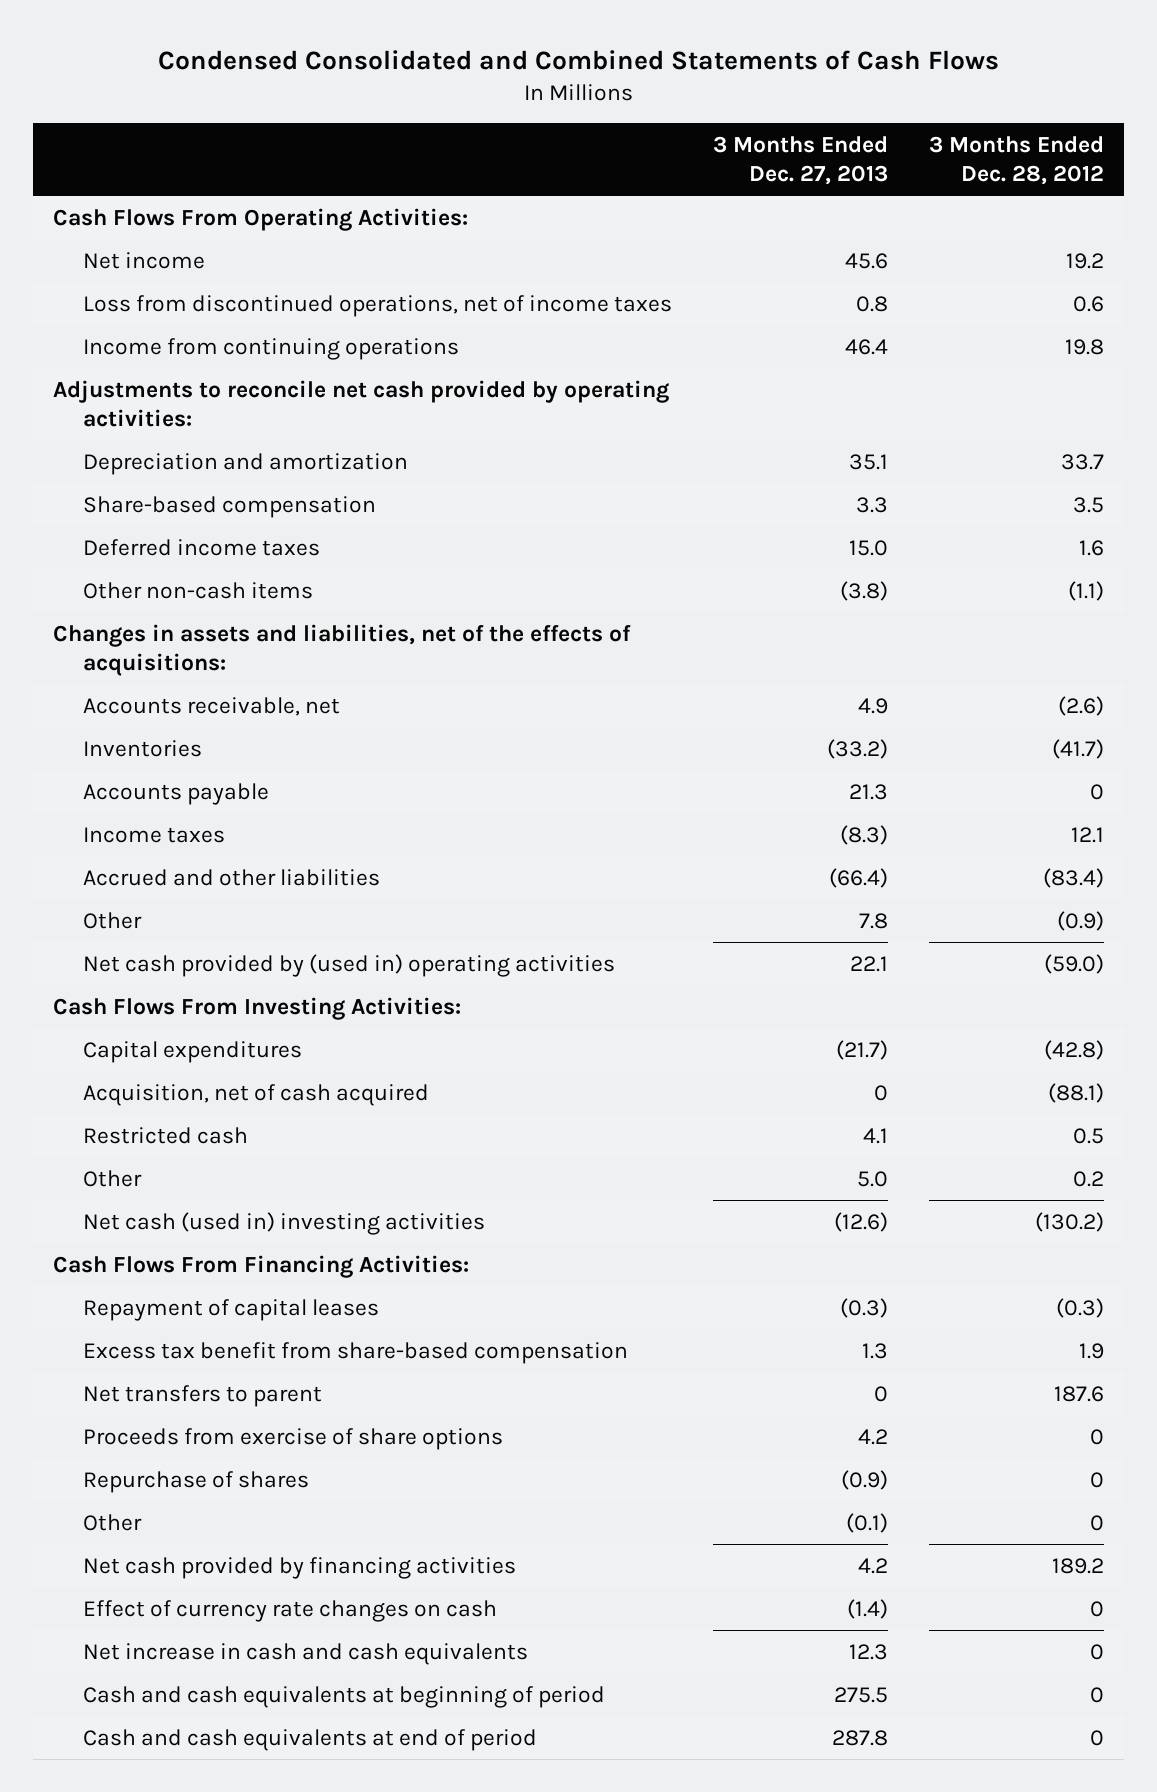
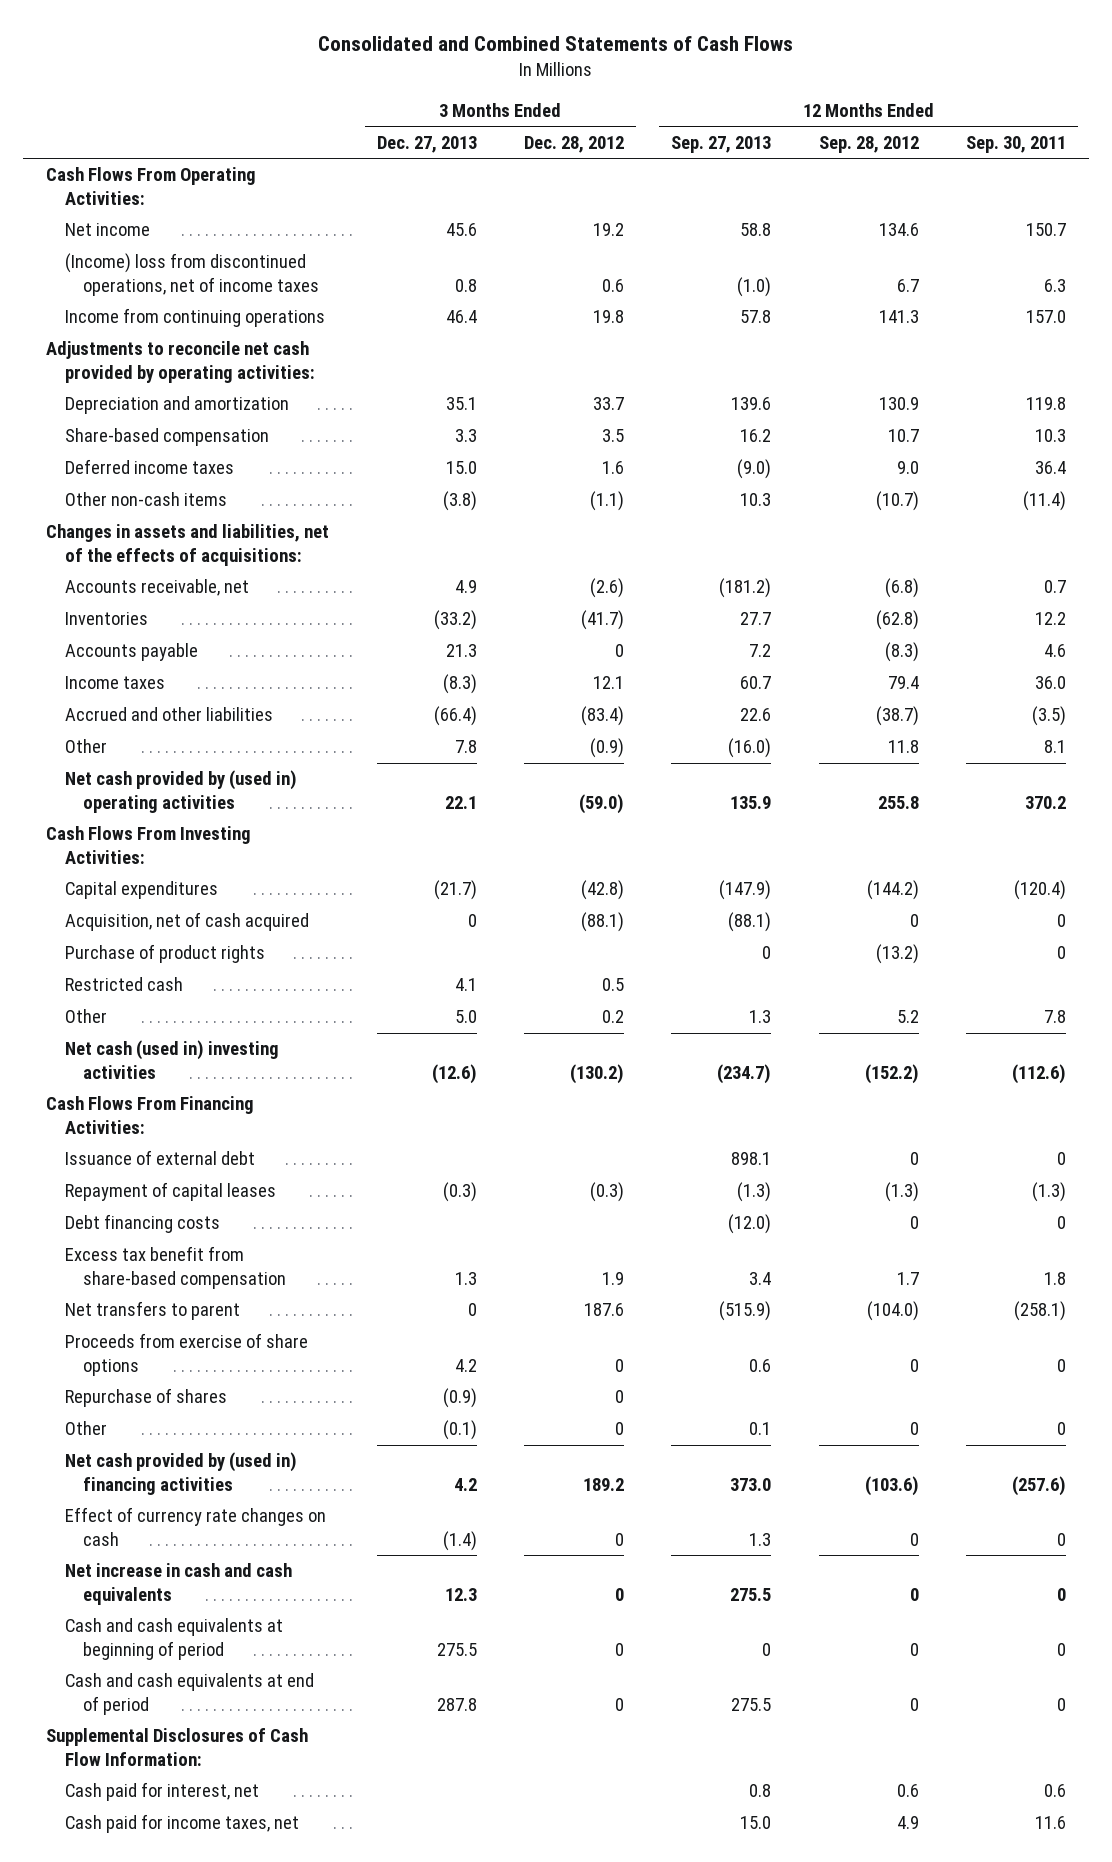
- Condensed Consolidated and Combined Statements of Cash Flows
+ Consolidated and Combined Statements of Cash Flows
- | 3 Months Ended Dec. 27, 2013 | 3 Months Ended Dec. 28, 2012
+ | 3 Months Ended Dec. 27, 2013 | 3 Months Ended Dec. 28, 2012 | 12 Months Ended Sep. 27, 2013 | 12 Months Ended Sep. 28, 2012 | 12 Months Ended Sep. 30, 2011
- Loss from discontinued operations, net of income taxes | 0.8 | 0.6
+ (Income) loss from discontinued operations, net of income taxes | 0.8 | 0.6 | (1.0) | 6.7 | 6.3
+ Purchase of product rights | | | 0 | (13.2) | 0
+ Issuance of external debt | | | 898.1 | 0 | 0
+ Debt financing costs | | | (12.0) | 0 | 0
- Net cash provided by financing activities | 4.2 | 189.2
+ Net cash provided by (used in) financing activities | 4.2 | 189.2 | 373.0 | (103.6) | (257.6)
+ Supplemental Disclosures of Cash Flow Information:
+ Cash paid for interest, net | | | 0.8 | 0.6 | 0.6
+ Cash paid for income taxes, net | | | 15.0 | 4.9 | 11.6

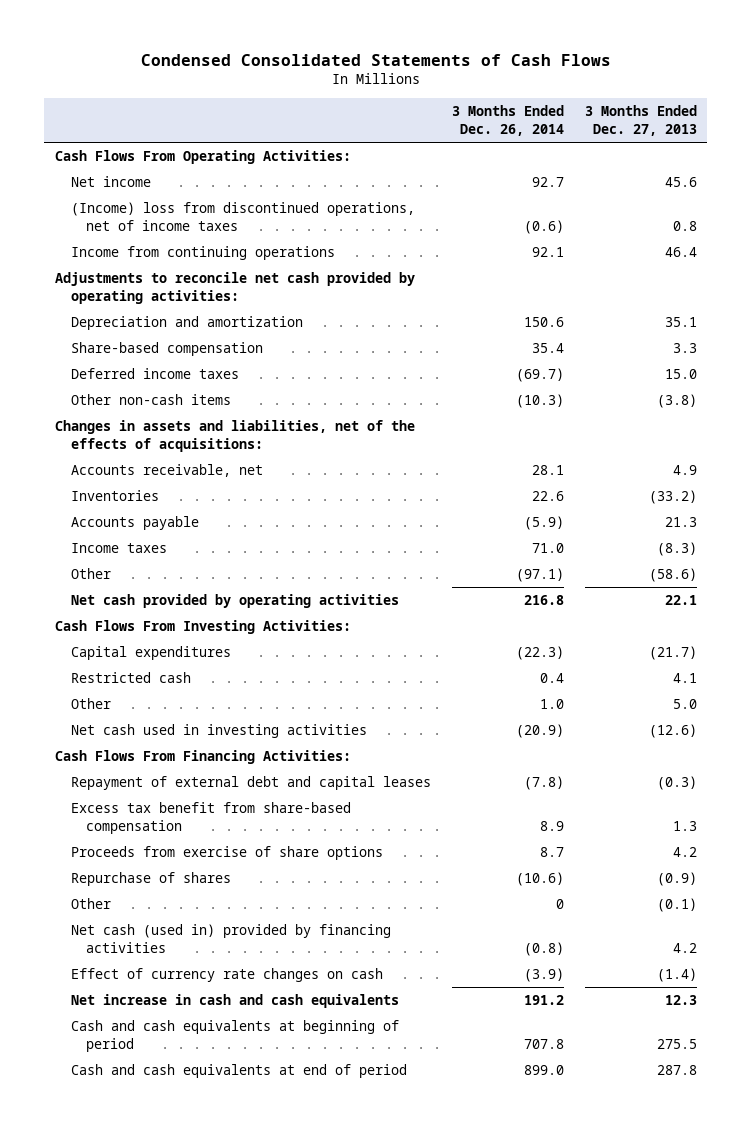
- Consolidated and Combined Statements of Cash Flows
+ Condensed Consolidated Statements of Cash Flows
- | 3 Months Ended Dec. 27, 2013 | 3 Months Ended Dec. 28, 2012 | 12 Months Ended Sep. 27, 2013 | 12 Months Ended Sep. 28, 2012 | 12 Months Ended Sep. 30, 2011
+ | 3 Months Ended Dec. 26, 2014 | 3 Months Ended Dec. 27, 2013
- Accrued and other liabilities | (66.4) | (83.4) | 22.6 | (38.7) | (3.5)
- Other | 7.8 | (0.9) | (16.0) | 11.8 | 8.1
- Net cash provided by (used in) operating activities | 22.1 | (59.0) | 135.9 | 255.8 | 370.2
+ Other | (97.1) | (58.6)
+ Net cash provided by operating activities | 216.8 | 22.1
- Acquisition, net of cash acquired | 0 | (88.1) | (88.1) | 0 | 0
- Purchase of product rights | | | 0 | (13.2) | 0
- Net cash (used in) investing activities | (12.6) | (130.2) | (234.7) | (152.2) | (112.6)
+ Net cash used in investing activities | (20.9) | (12.6)
- Issuance of external debt | | | 898.1 | 0 | 0
- Repayment of capital leases | (0.3) | (0.3) | (1.3) | (1.3) | (1.3)
- Debt financing costs | | | (12.0) | 0 | 0
+ Repayment of external debt and capital leases | (7.8) | (0.3)
- Net transfers to parent | 0 | 187.6 | (515.9) | (104.0) | (258.1)
- Net cash provided by (used in) financing activities | 4.2 | 189.2 | 373.0 | (103.6) | (257.6)
+ Net cash (used in) provided by financing activities | (0.8) | 4.2
- Supplemental Disclosures of Cash Flow Information:
- Cash paid for interest, net | | | 0.8 | 0.6 | 0.6
- Cash paid for income taxes, net | | | 15.0 | 4.9 | 11.6

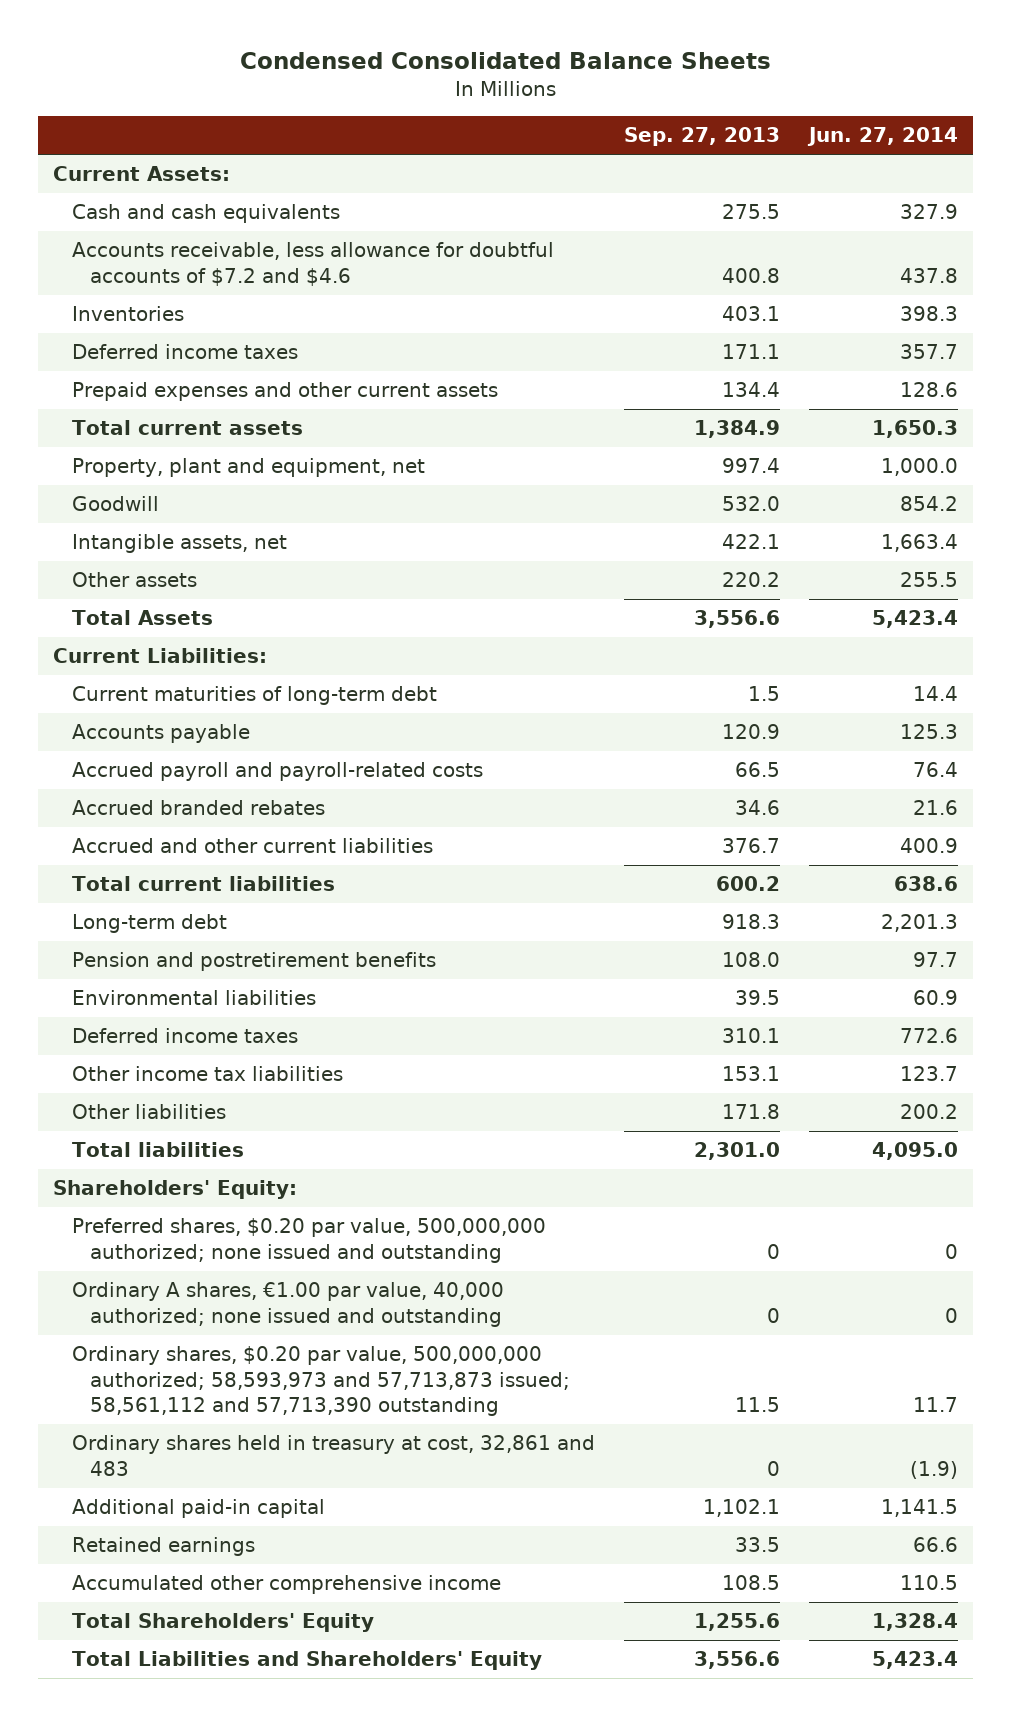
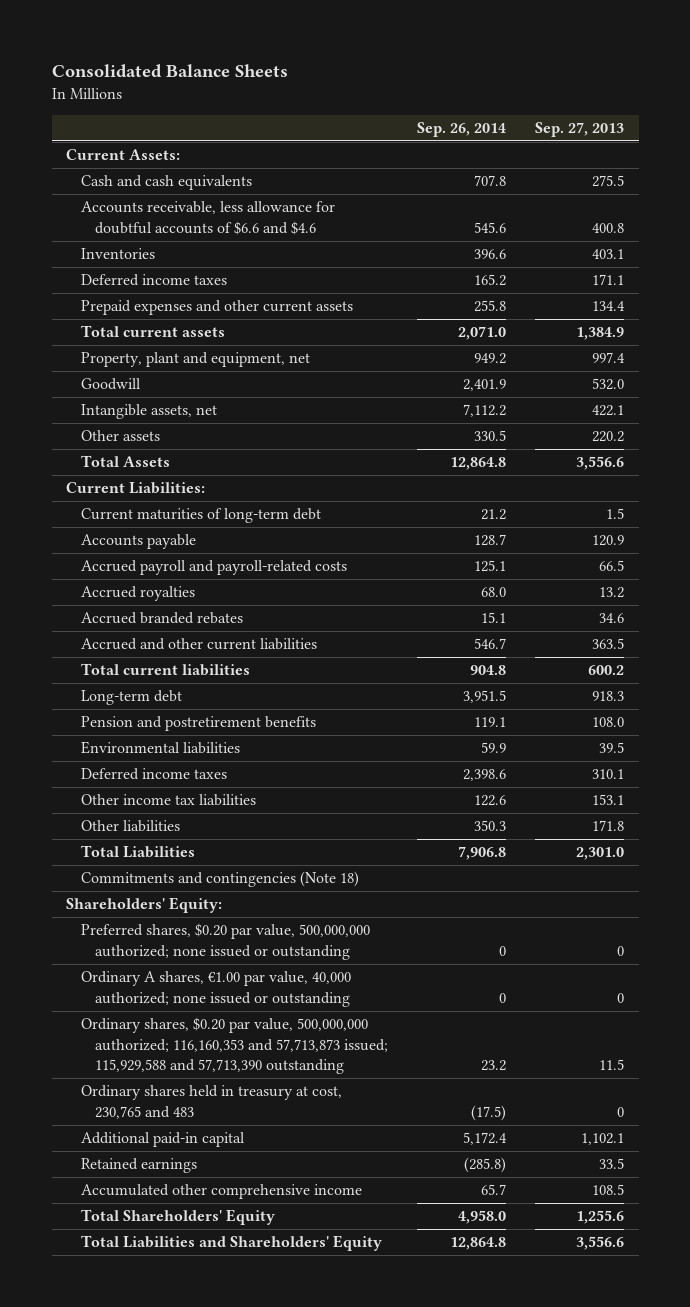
- Condensed Consolidated Balance Sheets
+ Consolidated Balance Sheets
- | Sep. 27, 2013 | Jun. 27, 2014
+ | Sep. 26, 2014 | Sep. 27, 2013
- Accounts receivable, less allowance for doubtful accounts of $7.2 and $4.6 | 400.8 | 437.8
+ Accounts receivable, less allowance for doubtful accounts of $6.6 and $4.6 | 545.6 | 400.8
+ Accrued royalties | 68.0 | 13.2
- Accrued and other current liabilities | 376.7 | 400.9
+ Accrued and other current liabilities | 546.7 | 363.5
- Total liabilities | 2,301.0 | 4,095.0
+ Total Liabilities | 7,906.8 | 2,301.0
+ Commitments and contingencies (Note 18)
- Preferred shares, $0.20 par value, 500,000,000 authorized; none issued and outstanding | 0 | 0
- Ordinary A shares, €1.00 par value, 40,000 authorized; none issued and outstanding | 0 | 0
- Ordinary shares, $0.20 par value, 500,000,000 authorized; 58,593,973 and 57,713,873 issued; 58,561,112 and 57,713,390 outstanding | 11.5 | 11.7
- Ordinary shares held in treasury at cost, 32,861 and 483 | 0 | (1.9)
+ Preferred shares, $0.20 par value, 500,000,000 authorized; none issued or outstanding | 0 | 0
+ Ordinary A shares, €1.00 par value, 40,000 authorized; none issued or outstanding | 0 | 0
+ Ordinary shares, $0.20 par value, 500,000,000 authorized; 116,160,353 and 57,713,873 issued; 115,929,588 and 57,713,390 outstanding | 23.2 | 11.5
+ Ordinary shares held in treasury at cost, 230,765 and 483 | (17.5) | 0

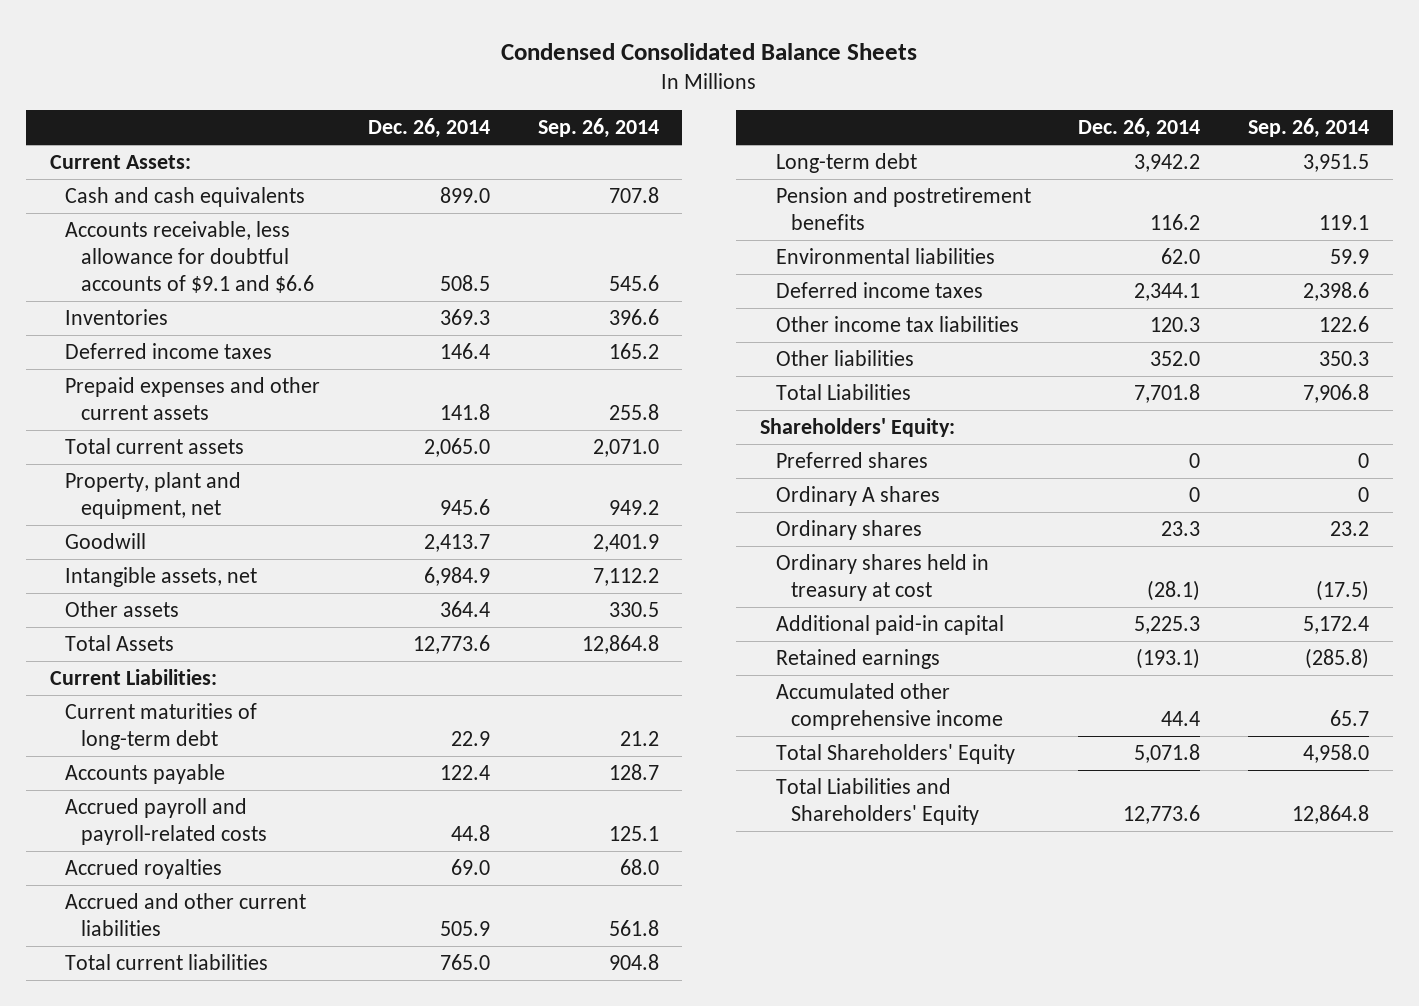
- Consolidated Balance Sheets
+ Condensed Consolidated Balance Sheets
- | Sep. 26, 2014 | Sep. 27, 2013
+ | Dec. 26, 2014 | Sep. 26, 2014
- Accounts receivable, less allowance for doubtful accounts of $6.6 and $4.6 | 545.6 | 400.8
+ Accounts receivable, less allowance for doubtful accounts of $9.1 and $6.6 | 508.5 | 545.6
- Accrued branded rebates | 15.1 | 34.6
- Accrued and other current liabilities | 546.7 | 363.5
+ Accrued and other current liabilities | 505.9 | 561.8
- Commitments and contingencies (Note 18)
- Preferred shares, $0.20 par value, 500,000,000 authorized; none issued or outstanding | 0 | 0
- Ordinary A shares, €1.00 par value, 40,000 authorized; none issued or outstanding | 0 | 0
- Ordinary shares, $0.20 par value, 500,000,000 authorized; 116,160,353 and 57,713,873 issued; 115,929,588 and 57,713,390 outstanding | 23.2 | 11.5
- Ordinary shares held in treasury at cost, 230,765 and 483 | (17.5) | 0
+ Preferred shares | 0 | 0
+ Ordinary A shares | 0 | 0
+ Ordinary shares | 23.3 | 23.2
+ Ordinary shares held in treasury at cost | (28.1) | (17.5)

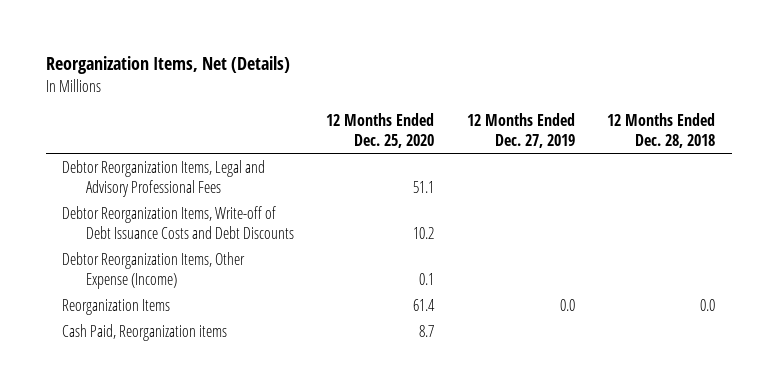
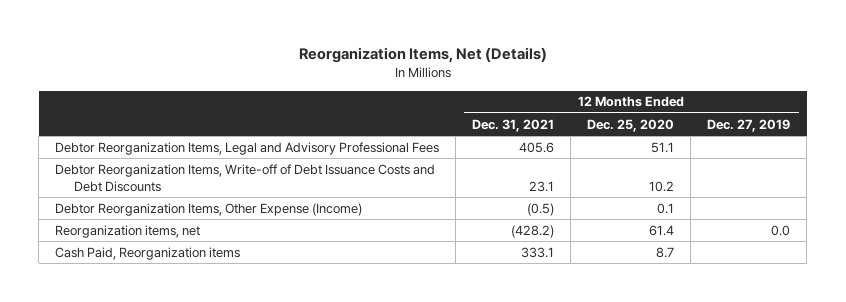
- | 12 Months Ended Dec. 25, 2020 | 12 Months Ended Dec. 27, 2019 | 12 Months Ended Dec. 28, 2018
+ | 12 Months Ended Dec. 31, 2021 | 12 Months Ended Dec. 25, 2020 | 12 Months Ended Dec. 27, 2019
- Reorganization Items | 61.4 | 0.0 | 0.0
+ Reorganization items, net | (428.2) | 61.4 | 0.0

